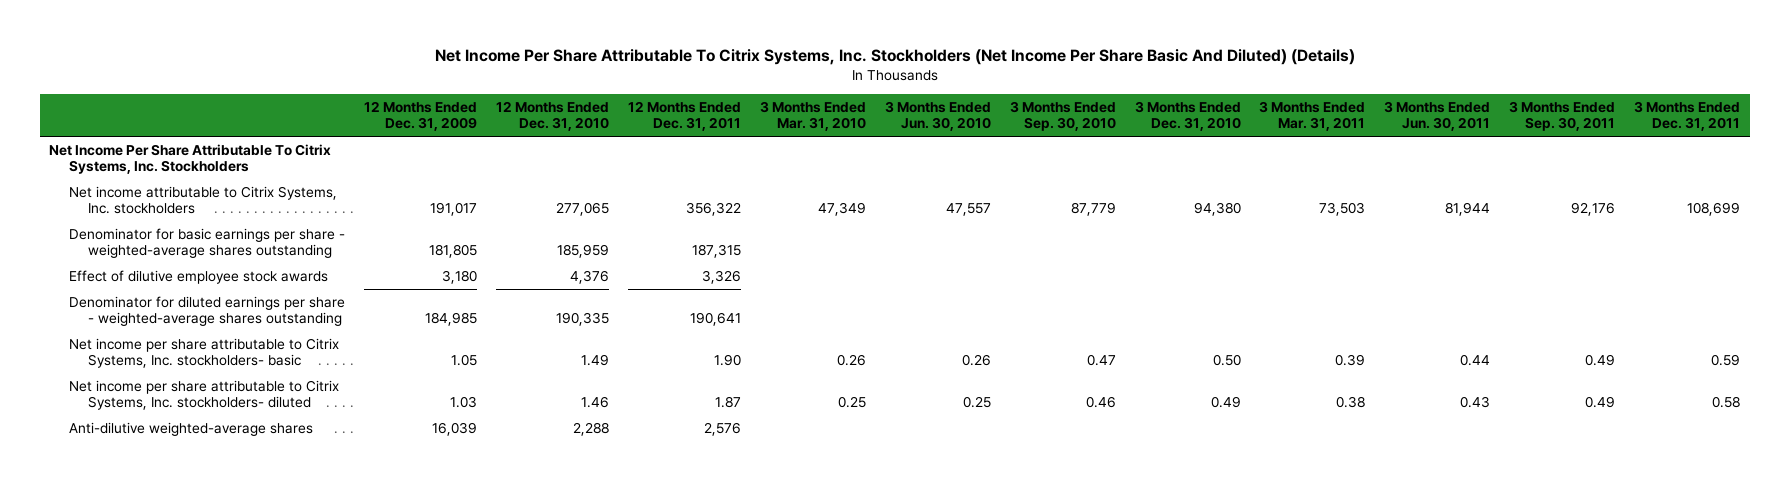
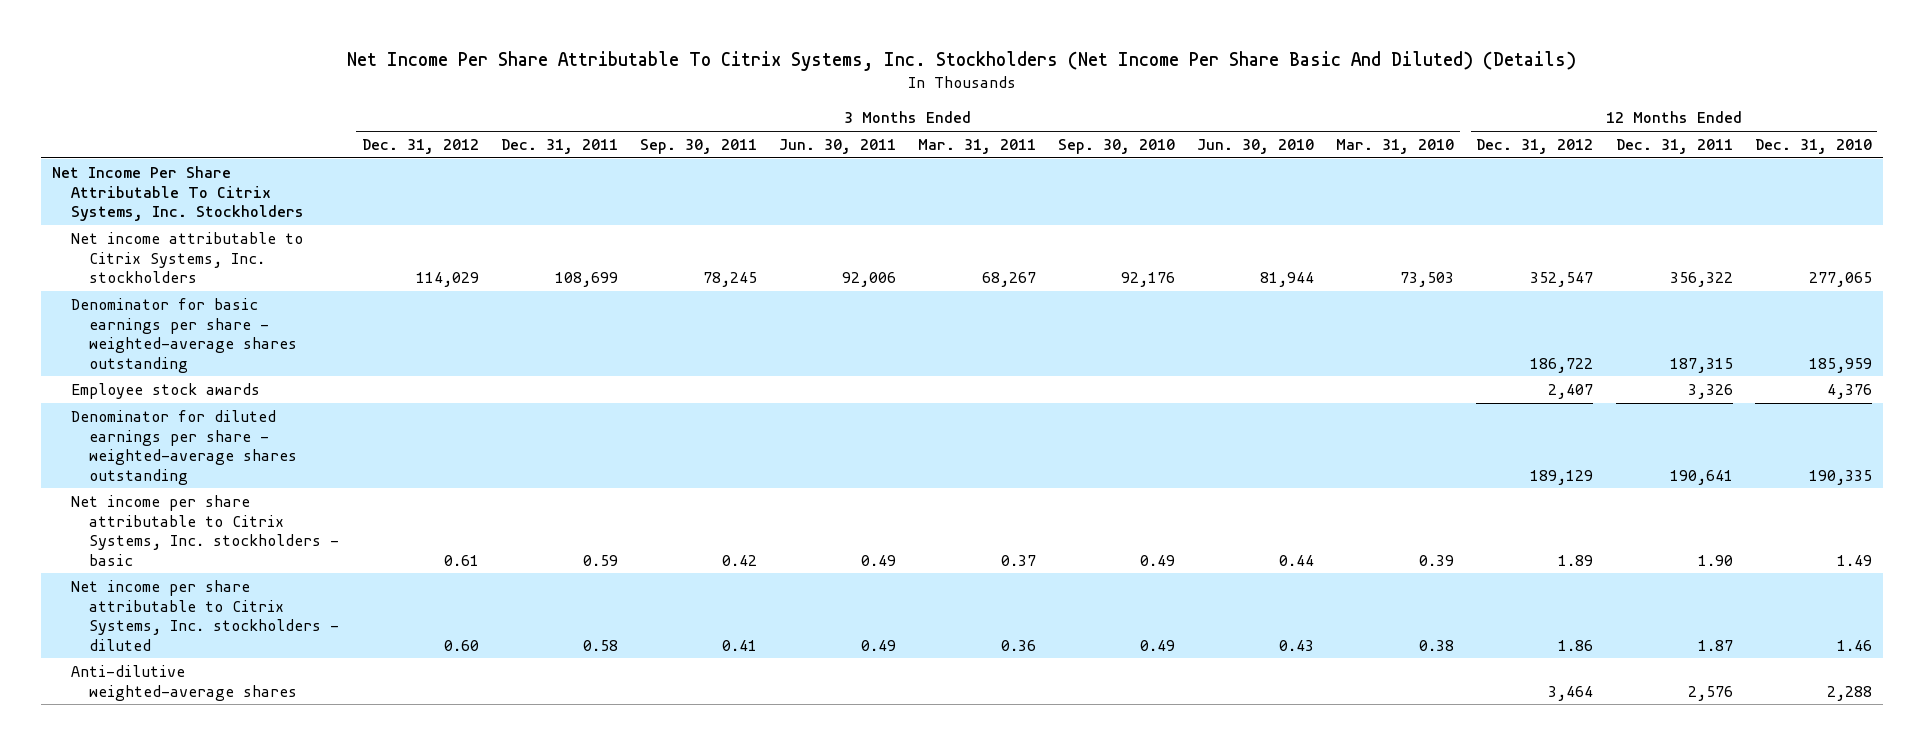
- | 12 Months Ended Dec. 31, 2009 | 12 Months Ended Dec. 31, 2010 | 12 Months Ended Dec. 31, 2011 | 3 Months Ended Mar. 31, 2010 | 3 Months Ended Jun. 30, 2010 | 3 Months Ended Sep. 30, 2010 | 3 Months Ended Dec. 31, 2010 | 3 Months Ended Mar. 31, 2011 | 3 Months Ended Jun. 30, 2011 | 3 Months Ended Sep. 30, 2011 | 3 Months Ended Dec. 31, 2011
+ | 3 Months Ended Dec. 31, 2012 | 3 Months Ended Dec. 31, 2011 | 3 Months Ended Sep. 30, 2011 | 3 Months Ended Jun. 30, 2011 | 3 Months Ended Mar. 31, 2011 | 3 Months Ended Sep. 30, 2010 | 3 Months Ended Jun. 30, 2010 | 3 Months Ended Mar. 31, 2010 | 12 Months Ended Dec. 31, 2012 | 12 Months Ended Dec. 31, 2011 | 12 Months Ended Dec. 31, 2010
- Net income attributable to Citrix Systems, Inc. stockholders | 191,017 | 277,065 | 356,322 | 47,349 | 47,557 | 87,779 | 94,380 | 73,503 | 81,944 | 92,176 | 108,699
+ Net income attributable to Citrix Systems, Inc. stockholders | 114,029 | 108,699 | 78,245 | 92,006 | 68,267 | 92,176 | 81,944 | 73,503 | 352,547 | 356,322 | 277,065
- Effect of dilutive employee stock awards | 3,180 | 4,376 | 3,326 | | | | | | | |
+ Employee stock awards | | | | | | | | | 2,407 | 3,326 | 4,376
- Net income per share attributable to Citrix Systems, Inc. stockholders- basic | 1.05 | 1.49 | 1.90 | 0.26 | 0.26 | 0.47 | 0.50 | 0.39 | 0.44 | 0.49 | 0.59
- Net income per share attributable to Citrix Systems, Inc. stockholders- diluted | 1.03 | 1.46 | 1.87 | 0.25 | 0.25 | 0.46 | 0.49 | 0.38 | 0.43 | 0.49 | 0.58
+ Net income per share attributable to Citrix Systems, Inc. stockholders - basic | 0.61 | 0.59 | 0.42 | 0.49 | 0.37 | 0.49 | 0.44 | 0.39 | 1.89 | 1.90 | 1.49
+ Net income per share attributable to Citrix Systems, Inc. stockholders - diluted | 0.60 | 0.58 | 0.41 | 0.49 | 0.36 | 0.49 | 0.43 | 0.38 | 1.86 | 1.87 | 1.46

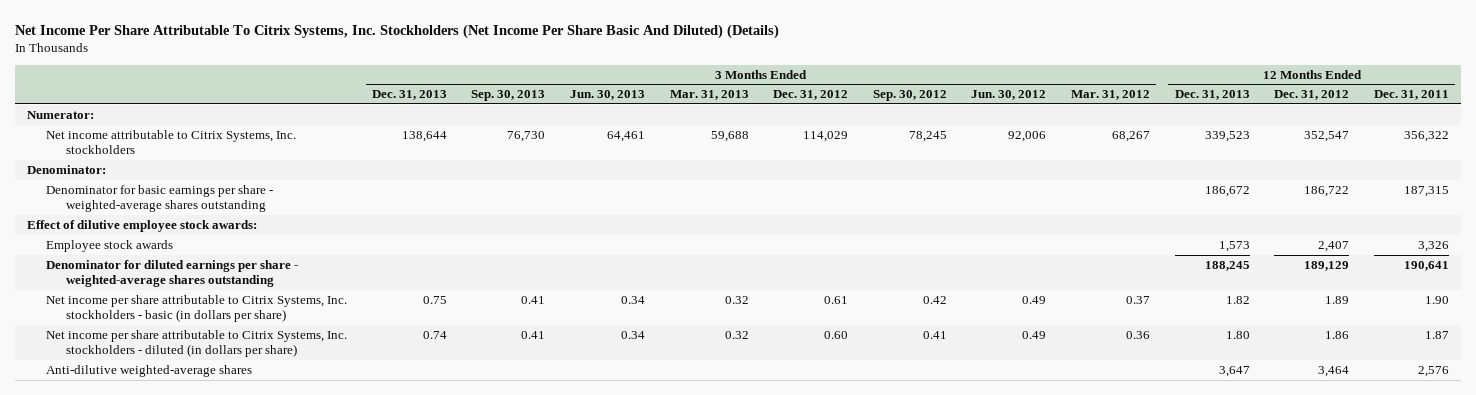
- | 3 Months Ended Dec. 31, 2012 | 3 Months Ended Dec. 31, 2011 | 3 Months Ended Sep. 30, 2011 | 3 Months Ended Jun. 30, 2011 | 3 Months Ended Mar. 31, 2011 | 3 Months Ended Sep. 30, 2010 | 3 Months Ended Jun. 30, 2010 | 3 Months Ended Mar. 31, 2010 | 12 Months Ended Dec. 31, 2012 | 12 Months Ended Dec. 31, 2011 | 12 Months Ended Dec. 31, 2010
+ | 3 Months Ended Dec. 31, 2013 | 3 Months Ended Sep. 30, 2013 | 3 Months Ended Jun. 30, 2013 | 3 Months Ended Mar. 31, 2013 | 3 Months Ended Dec. 31, 2012 | 3 Months Ended Sep. 30, 2012 | 3 Months Ended Jun. 30, 2012 | 3 Months Ended Mar. 31, 2012 | 12 Months Ended Dec. 31, 2013 | 12 Months Ended Dec. 31, 2012 | 12 Months Ended Dec. 31, 2011
- Net Income Per Share Attributable To Citrix Systems, Inc. Stockholders
+ Numerator:
+ Denominator:
+ Effect of dilutive employee stock awards:
- Net income per share attributable to Citrix Systems, Inc. stockholders - basic | 0.61 | 0.59 | 0.42 | 0.49 | 0.37 | 0.49 | 0.44 | 0.39 | 1.89 | 1.90 | 1.49
- Net income per share attributable to Citrix Systems, Inc. stockholders - diluted | 0.60 | 0.58 | 0.41 | 0.49 | 0.36 | 0.49 | 0.43 | 0.38 | 1.86 | 1.87 | 1.46
+ Net income per share attributable to Citrix Systems, Inc. stockholders - basic (in dollars per share) | 0.75 | 0.41 | 0.34 | 0.32 | 0.61 | 0.42 | 0.49 | 0.37 | 1.82 | 1.89 | 1.90
+ Net income per share attributable to Citrix Systems, Inc. stockholders - diluted (in dollars per share) | 0.74 | 0.41 | 0.34 | 0.32 | 0.60 | 0.41 | 0.49 | 0.36 | 1.80 | 1.86 | 1.87

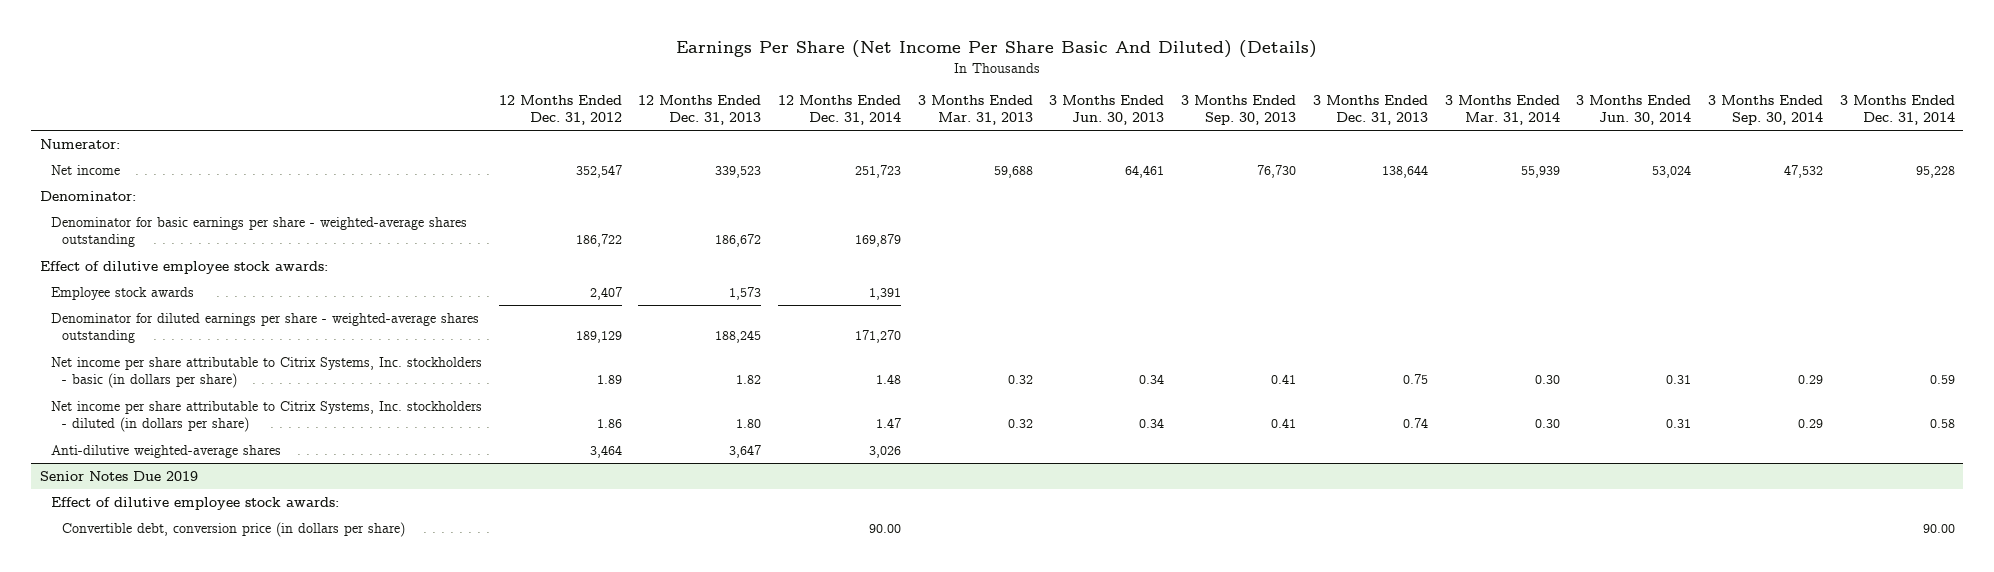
- Net Income Per Share Attributable To Citrix Systems, Inc. Stockholders (Net Income Per Share Basic And Diluted) (Details)
+ Earnings Per Share (Net Income Per Share Basic And Diluted) (Details)
- | 3 Months Ended Dec. 31, 2013 | 3 Months Ended Sep. 30, 2013 | 3 Months Ended Jun. 30, 2013 | 3 Months Ended Mar. 31, 2013 | 3 Months Ended Dec. 31, 2012 | 3 Months Ended Sep. 30, 2012 | 3 Months Ended Jun. 30, 2012 | 3 Months Ended Mar. 31, 2012 | 12 Months Ended Dec. 31, 2013 | 12 Months Ended Dec. 31, 2012 | 12 Months Ended Dec. 31, 2011
+ | 12 Months Ended Dec. 31, 2012 | 12 Months Ended Dec. 31, 2013 | 12 Months Ended Dec. 31, 2014 | 3 Months Ended Mar. 31, 2013 | 3 Months Ended Jun. 30, 2013 | 3 Months Ended Sep. 30, 2013 | 3 Months Ended Dec. 31, 2013 | 3 Months Ended Mar. 31, 2014 | 3 Months Ended Jun. 30, 2014 | 3 Months Ended Sep. 30, 2014 | 3 Months Ended Dec. 31, 2014
- Net income attributable to Citrix Systems, Inc. stockholders | 138,644 | 76,730 | 64,461 | 59,688 | 114,029 | 78,245 | 92,006 | 68,267 | 339,523 | 352,547 | 356,322
+ Net income | 352,547 | 339,523 | 251,723 | 59,688 | 64,461 | 76,730 | 138,644 | 55,939 | 53,024 | 47,532 | 95,228
+ Senior Notes Due 2019
+ Effect of dilutive employee stock awards:
+ Convertible debt, conversion price (in dollars per share) | | | 90.00 | | | | | | | | 90.00

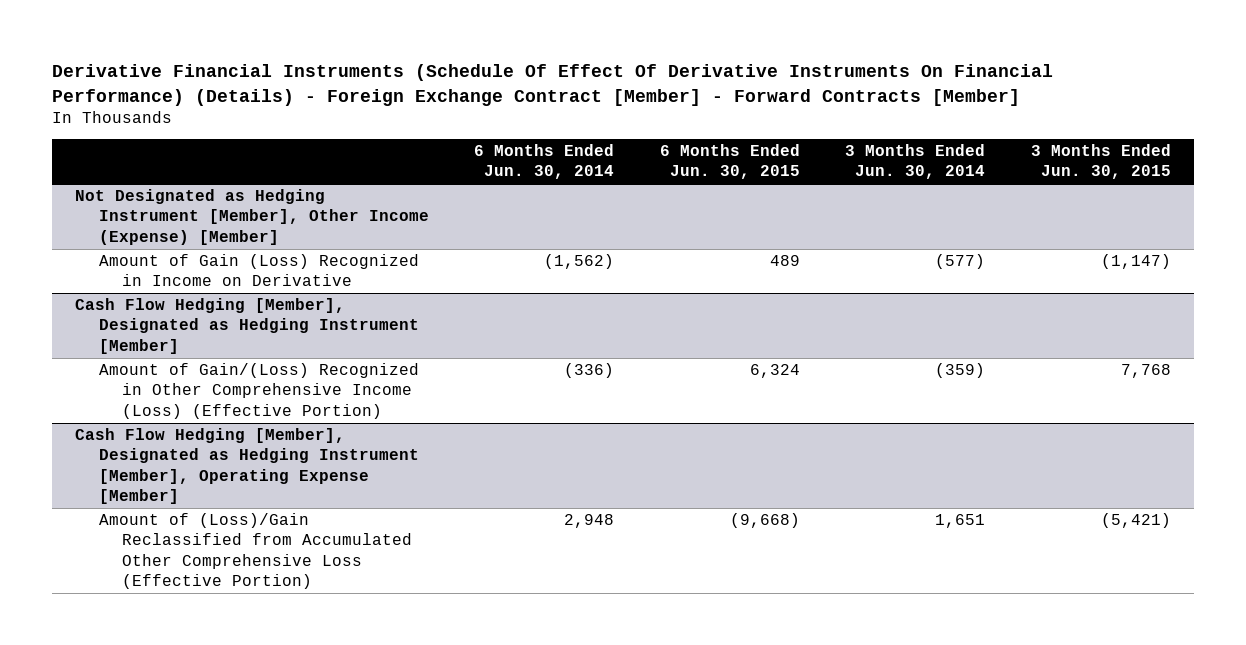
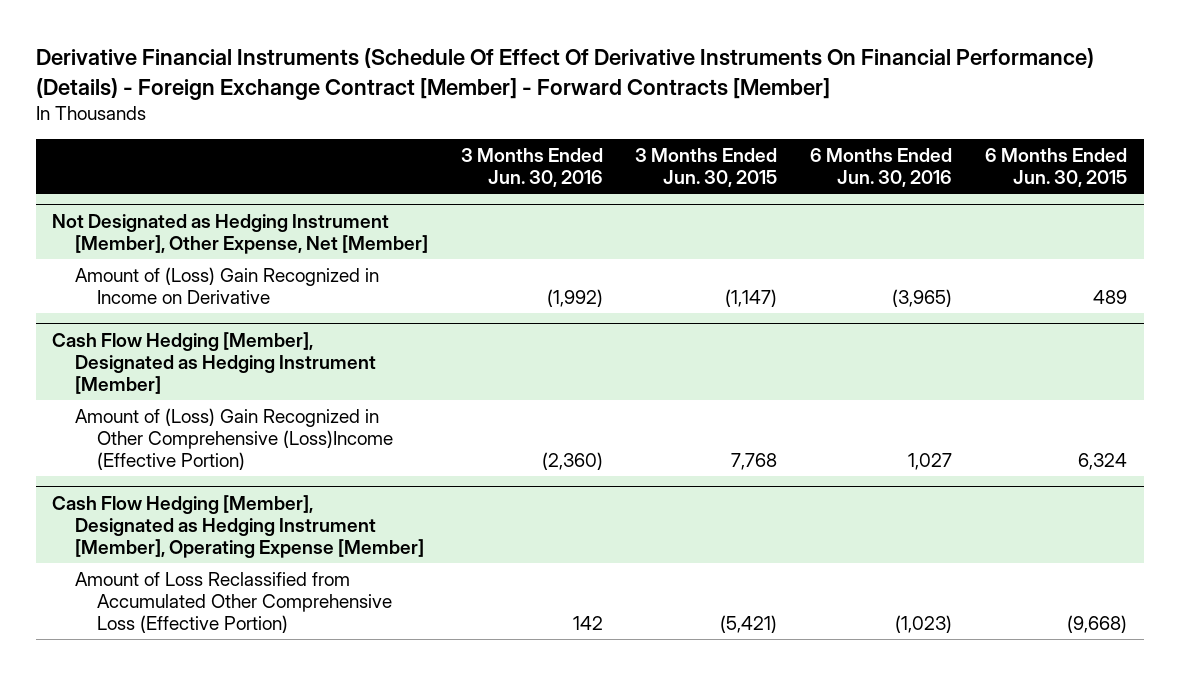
- | 6 Months Ended Jun. 30, 2014 | 6 Months Ended Jun. 30, 2015 | 3 Months Ended Jun. 30, 2014 | 3 Months Ended Jun. 30, 2015
+ | 3 Months Ended Jun. 30, 2016 | 3 Months Ended Jun. 30, 2015 | 6 Months Ended Jun. 30, 2016 | 6 Months Ended Jun. 30, 2015
- Not Designated as Hedging Instrument [Member], Other Income (Expense) [Member]
- Amount of Gain (Loss) Recognized in Income on Derivative | (1,562) | 489 | (577) | (1,147)
+ Not Designated as Hedging Instrument [Member], Other Expense, Net [Member]
+ Amount of (Loss) Gain Recognized in Income on Derivative | (1,992) | (1,147) | (3,965) | 489
@ Cash Flow Hedging [Member], Designated as Hedging Instrument [Member]
- Amount of Gain/(Loss) Recognized in Other Comprehensive Income (Loss) (Effective Portion) | (336) | 6,324 | (359) | 7,768
+ Amount of (Loss) Gain Recognized in Other Comprehensive (Loss)Income (Effective Portion) | (2,360) | 7,768 | 1,027 | 6,324
@ Cash Flow Hedging [Member], Designated as Hedging Instrument [Member], Operating Expense [Member]
- Amount of (Loss)/Gain Reclassified from Accumulated Other Comprehensive Loss (Effective Portion) | 2,948 | (9,668) | 1,651 | (5,421)
+ Amount of Loss Reclassified from Accumulated Other Comprehensive Loss (Effective Portion) | 142 | (5,421) | (1,023) | (9,668)

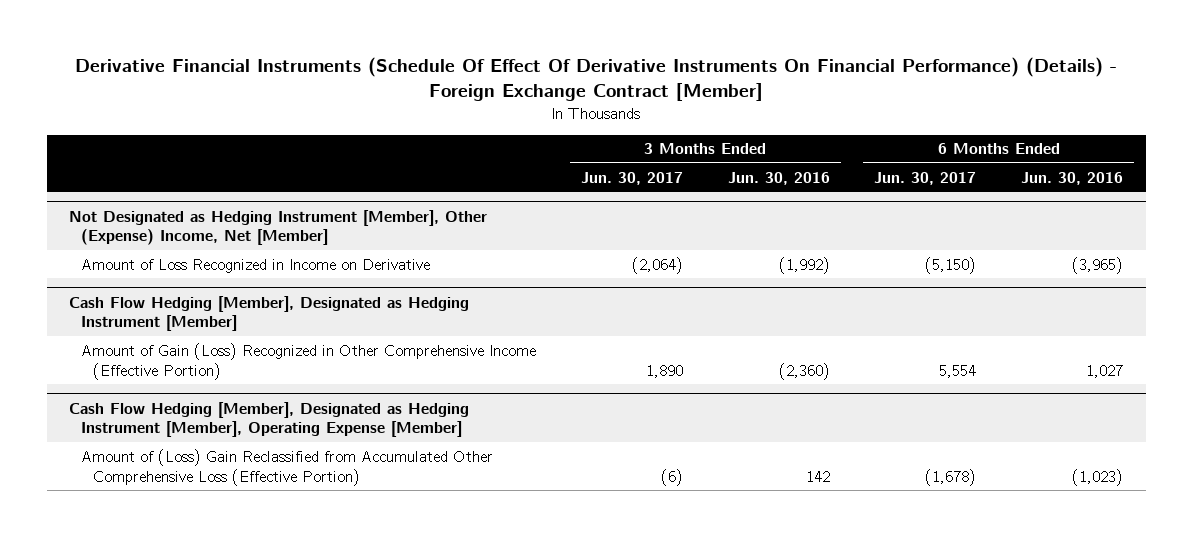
- Derivative Financial Instruments (Schedule Of Effect Of Derivative Instruments On Financial Performance) (Details) - Foreign Exchange Contract [Member] - Forward Contracts [Member]
+ Derivative Financial Instruments (Schedule Of Effect Of Derivative Instruments On Financial Performance) (Details) - Foreign Exchange Contract [Member]
- | 3 Months Ended Jun. 30, 2016 | 3 Months Ended Jun. 30, 2015 | 6 Months Ended Jun. 30, 2016 | 6 Months Ended Jun. 30, 2015
+ | 3 Months Ended Jun. 30, 2017 | 3 Months Ended Jun. 30, 2016 | 6 Months Ended Jun. 30, 2017 | 6 Months Ended Jun. 30, 2016
- Not Designated as Hedging Instrument [Member], Other Expense, Net [Member]
- Amount of (Loss) Gain Recognized in Income on Derivative | (1,992) | (1,147) | (3,965) | 489
+ Not Designated as Hedging Instrument [Member], Other (Expense) Income, Net [Member]
+ Amount of Loss Recognized in Income on Derivative | (2,064) | (1,992) | (5,150) | (3,965)
@ Cash Flow Hedging [Member], Designated as Hedging Instrument [Member]
- Amount of (Loss) Gain Recognized in Other Comprehensive (Loss)Income (Effective Portion) | (2,360) | 7,768 | 1,027 | 6,324
+ Amount of Gain (Loss) Recognized in Other Comprehensive Income (Effective Portion) | 1,890 | (2,360) | 5,554 | 1,027
@ Cash Flow Hedging [Member], Designated as Hedging Instrument [Member], Operating Expense [Member]
- Amount of Loss Reclassified from Accumulated Other Comprehensive Loss (Effective Portion) | 142 | (5,421) | (1,023) | (9,668)
+ Amount of (Loss) Gain Reclassified from Accumulated Other Comprehensive Loss (Effective Portion) | (6) | 142 | (1,678) | (1,023)

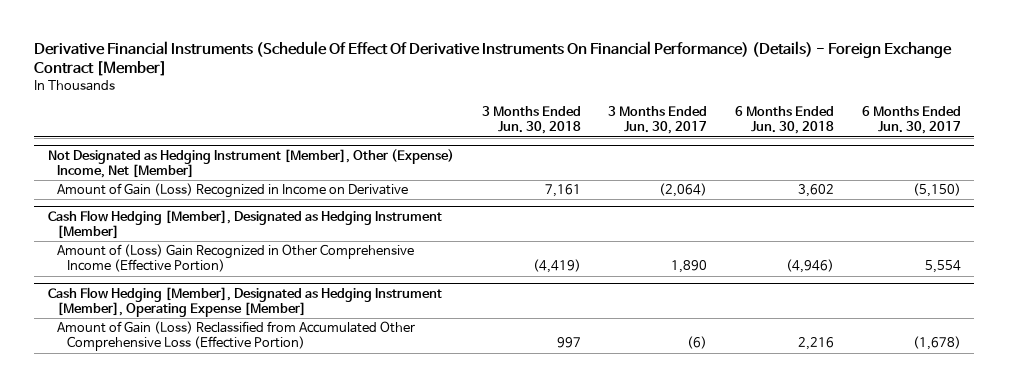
- | 3 Months Ended Jun. 30, 2017 | 3 Months Ended Jun. 30, 2016 | 6 Months Ended Jun. 30, 2017 | 6 Months Ended Jun. 30, 2016
+ | 3 Months Ended Jun. 30, 2018 | 3 Months Ended Jun. 30, 2017 | 6 Months Ended Jun. 30, 2018 | 6 Months Ended Jun. 30, 2017
@ Not Designated as Hedging Instrument [Member], Other (Expense) Income, Net [Member]
- Amount of Loss Recognized in Income on Derivative | (2,064) | (1,992) | (5,150) | (3,965)
+ Amount of Gain (Loss) Recognized in Income on Derivative | 7,161 | (2,064) | 3,602 | (5,150)
@ Cash Flow Hedging [Member], Designated as Hedging Instrument [Member]
- Amount of Gain (Loss) Recognized in Other Comprehensive Income (Effective Portion) | 1,890 | (2,360) | 5,554 | 1,027
+ Amount of (Loss) Gain Recognized in Other Comprehensive Income (Effective Portion) | (4,419) | 1,890 | (4,946) | 5,554
@ Cash Flow Hedging [Member], Designated as Hedging Instrument [Member], Operating Expense [Member]
- Amount of (Loss) Gain Reclassified from Accumulated Other Comprehensive Loss (Effective Portion) | (6) | 142 | (1,678) | (1,023)
+ Amount of Gain (Loss) Reclassified from Accumulated Other Comprehensive Loss (Effective Portion) | 997 | (6) | 2,216 | (1,678)

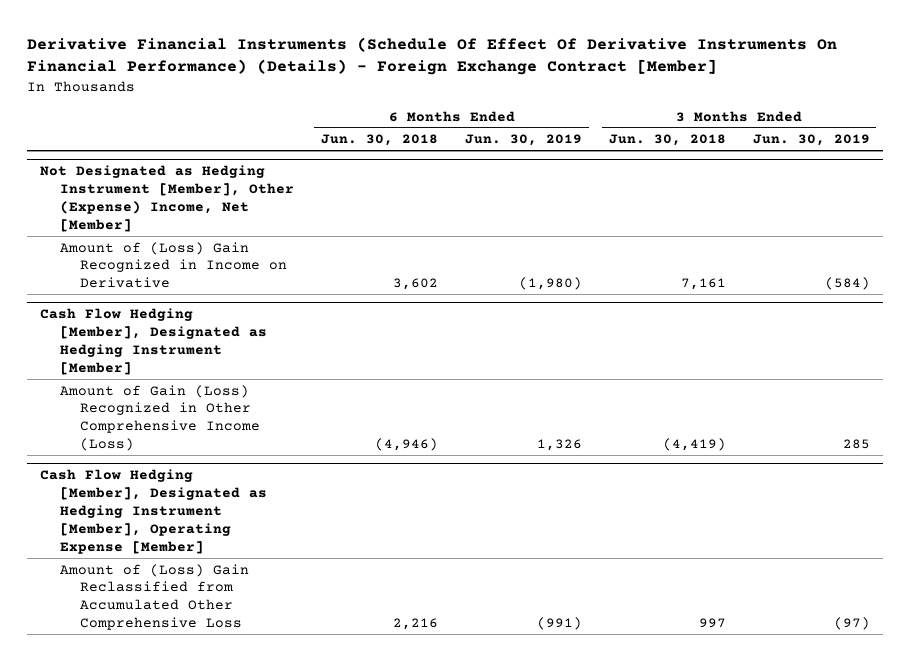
- | 3 Months Ended Jun. 30, 2018 | 3 Months Ended Jun. 30, 2017 | 6 Months Ended Jun. 30, 2018 | 6 Months Ended Jun. 30, 2017
+ | 6 Months Ended Jun. 30, 2018 | 6 Months Ended Jun. 30, 2019 | 3 Months Ended Jun. 30, 2018 | 3 Months Ended Jun. 30, 2019
@ Not Designated as Hedging Instrument [Member], Other (Expense) Income, Net [Member]
- Amount of Gain (Loss) Recognized in Income on Derivative | 7,161 | (2,064) | 3,602 | (5,150)
+ Amount of (Loss) Gain Recognized in Income on Derivative | 3,602 | (1,980) | 7,161 | (584)
@ Cash Flow Hedging [Member], Designated as Hedging Instrument [Member]
- Amount of (Loss) Gain Recognized in Other Comprehensive Income (Effective Portion) | (4,419) | 1,890 | (4,946) | 5,554
+ Amount of Gain (Loss) Recognized in Other Comprehensive Income (Loss) | (4,946) | 1,326 | (4,419) | 285
@ Cash Flow Hedging [Member], Designated as Hedging Instrument [Member], Operating Expense [Member]
- Amount of Gain (Loss) Reclassified from Accumulated Other Comprehensive Loss (Effective Portion) | 997 | (6) | 2,216 | (1,678)
+ Amount of (Loss) Gain Reclassified from Accumulated Other Comprehensive Loss | 2,216 | (991) | 997 | (97)

